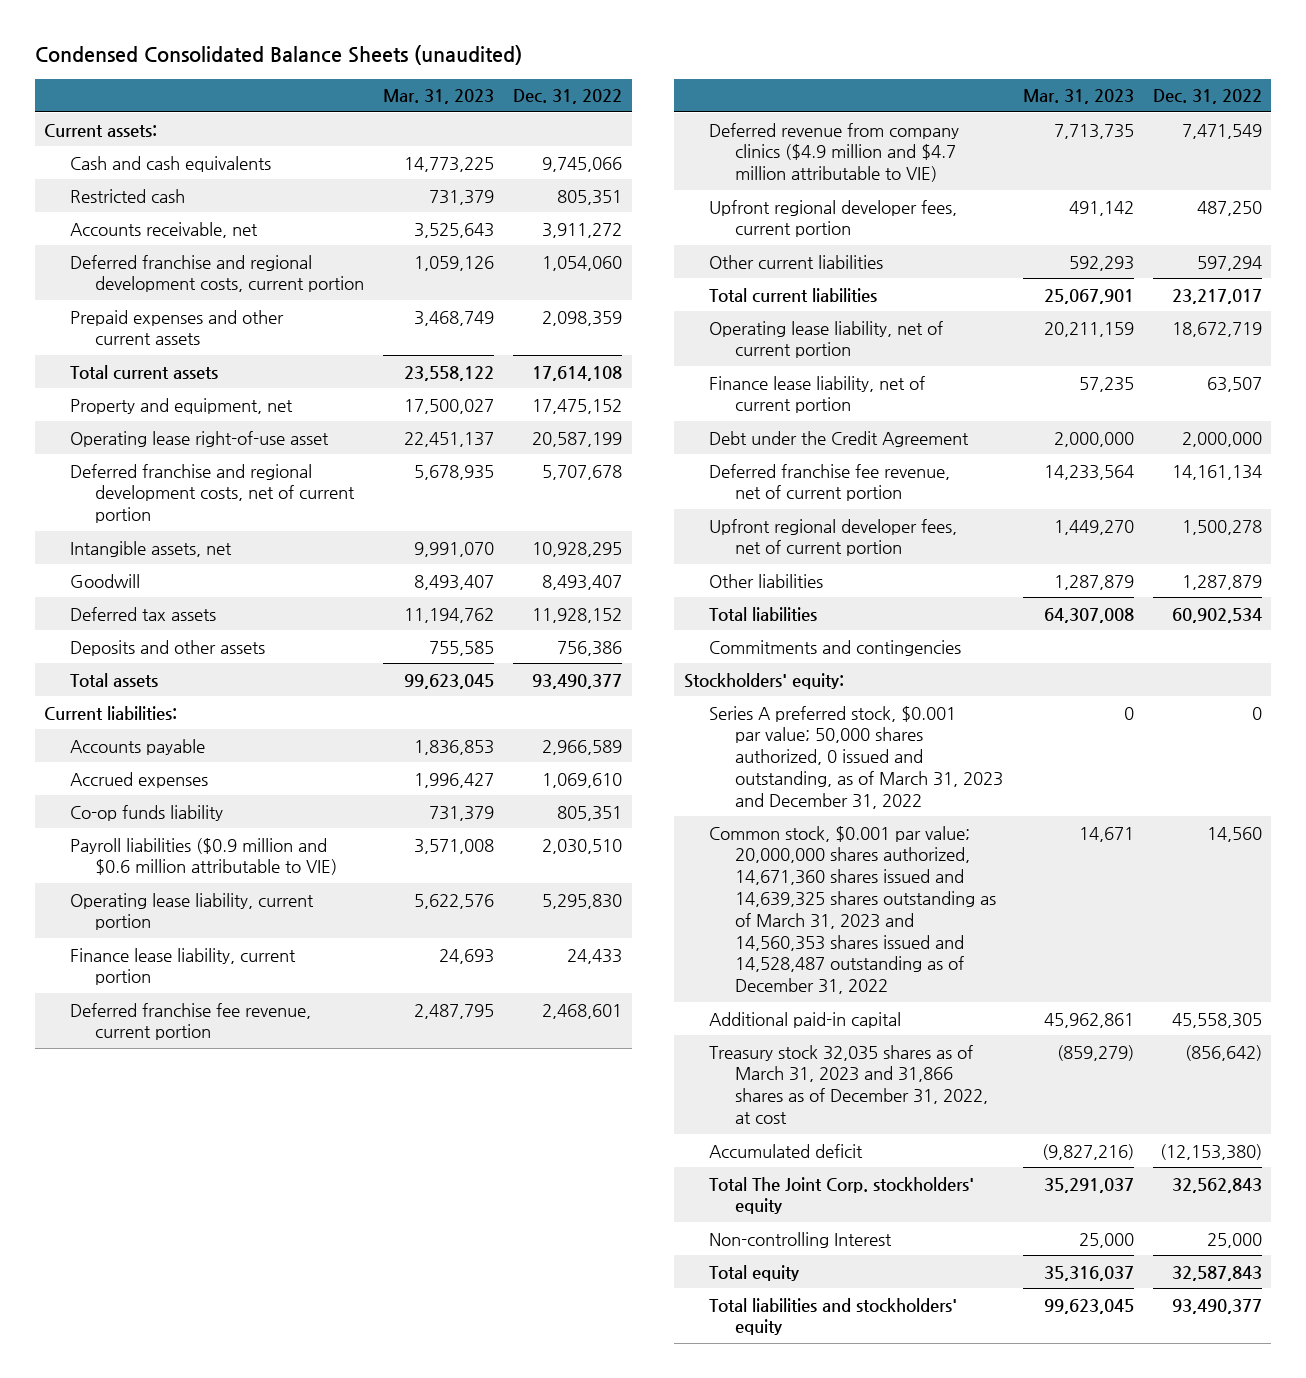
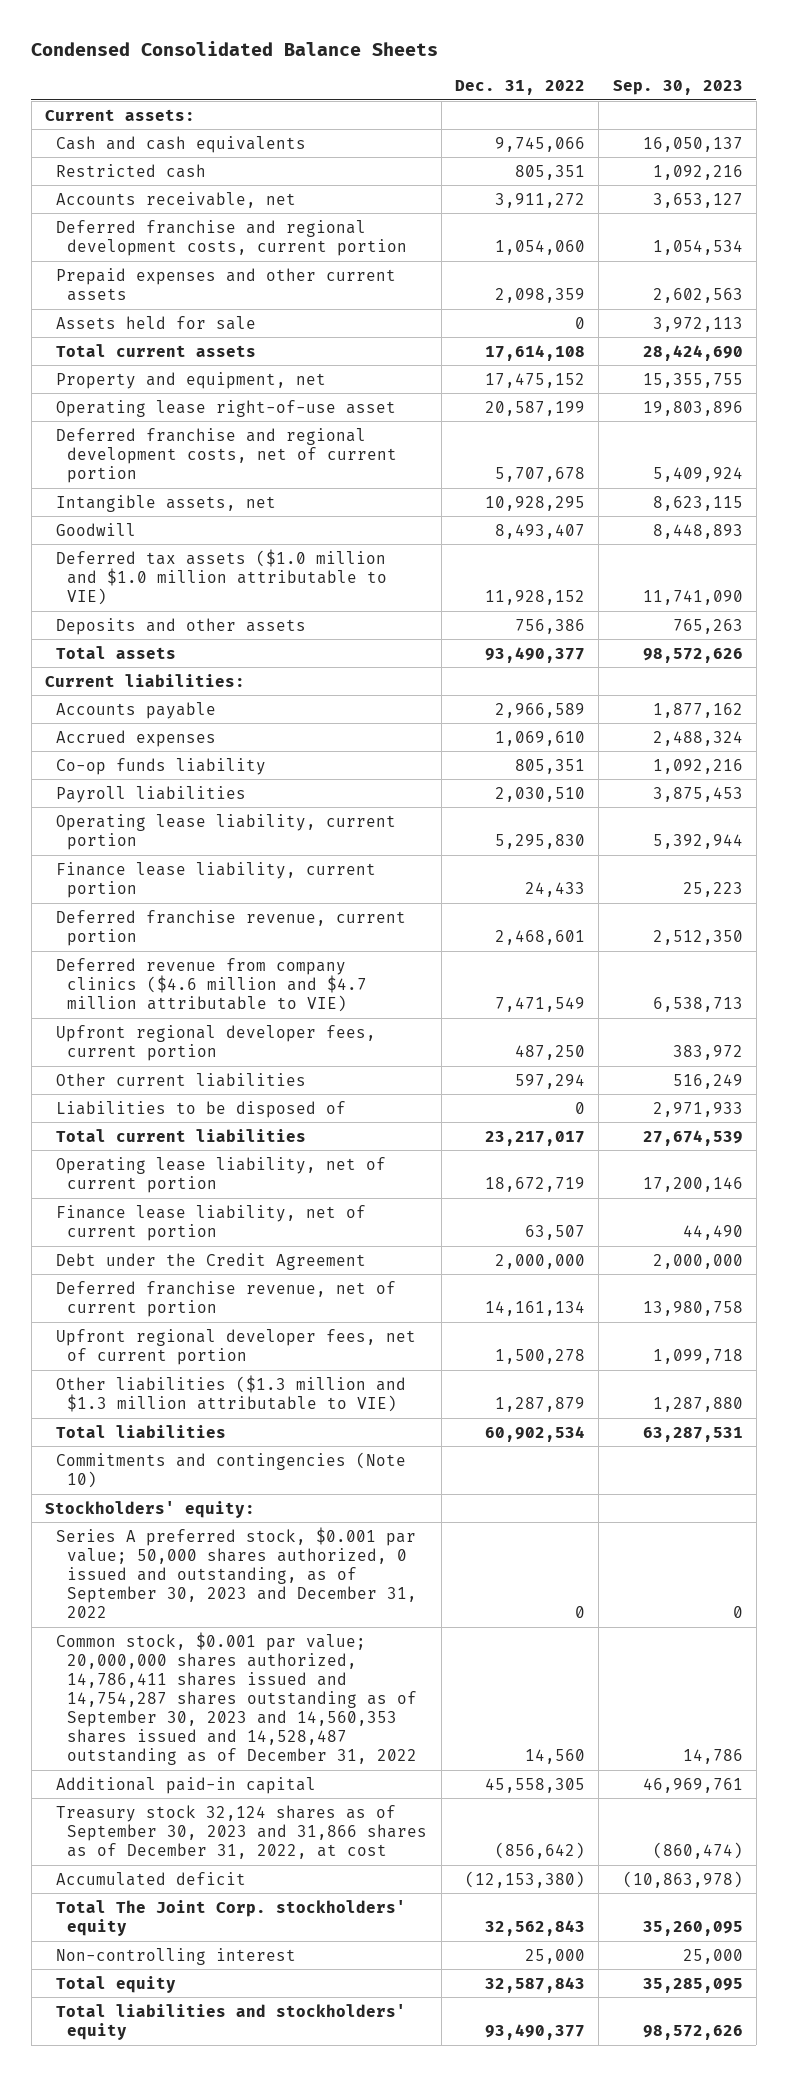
- Condensed Consolidated Balance Sheets (unaudited)
+ Condensed Consolidated Balance Sheets
- | Mar. 31, 2023 | Dec. 31, 2022
+ | Dec. 31, 2022 | Sep. 30, 2023
+ Assets held for sale | 0 | 3,972,113
- Deferred tax assets | 11,194,762 | 11,928,152
+ Deferred tax assets ($1.0 million and $1.0 million attributable to VIE) | 11,928,152 | 11,741,090
- Payroll liabilities ($0.9 million and $0.6 million attributable to VIE) | 3,571,008 | 2,030,510
+ Payroll liabilities | 2,030,510 | 3,875,453
- Deferred franchise fee revenue, current portion | 2,487,795 | 2,468,601
- Deferred revenue from company clinics ($4.9 million and $4.7 million attributable to VIE) | 7,713,735 | 7,471,549
+ Deferred franchise revenue, current portion | 2,468,601 | 2,512,350
+ Deferred revenue from company clinics ($4.6 million and $4.7 million attributable to VIE) | 7,471,549 | 6,538,713
+ Liabilities to be disposed of | 0 | 2,971,933
- Deferred franchise fee revenue, net of current portion | 14,233,564 | 14,161,134
+ Deferred franchise revenue, net of current portion | 14,161,134 | 13,980,758
- Other liabilities | 1,287,879 | 1,287,879
+ Other liabilities ($1.3 million and $1.3 million attributable to VIE) | 1,287,879 | 1,287,880
- Commitments and contingencies
+ Commitments and contingencies (Note 10)
- Series A preferred stock, $0.001 par value; 50,000 shares authorized, 0 issued and outstanding, as of March 31, 2023 and December 31, 2022 | 0 | 0
- Common stock, $0.001 par value; 20,000,000 shares authorized, 14,671,360 shares issued and 14,639,325 shares outstanding as of March 31, 2023 and 14,560,353 shares issued and 14,528,487 outstanding as of December 31, 2022 | 14,671 | 14,560
+ Series A preferred stock, $0.001 par value; 50,000 shares authorized, 0 issued and outstanding, as of September 30, 2023 and December 31, 2022 | 0 | 0
+ Common stock, $0.001 par value; 20,000,000 shares authorized, 14,786,411 shares issued and 14,754,287 shares outstanding as of September 30, 2023 and 14,560,353 shares issued and 14,528,487 outstanding as of December 31, 2022 | 14,560 | 14,786
- Treasury stock 32,035 shares as of March 31, 2023 and 31,866 shares as of December 31, 2022, at cost | (859,279) | (856,642)
+ Treasury stock 32,124 shares as of September 30, 2023 and 31,866 shares as of December 31, 2022, at cost | (856,642) | (860,474)
- Non-controlling Interest | 25,000 | 25,000
+ Non-controlling interest | 25,000 | 25,000

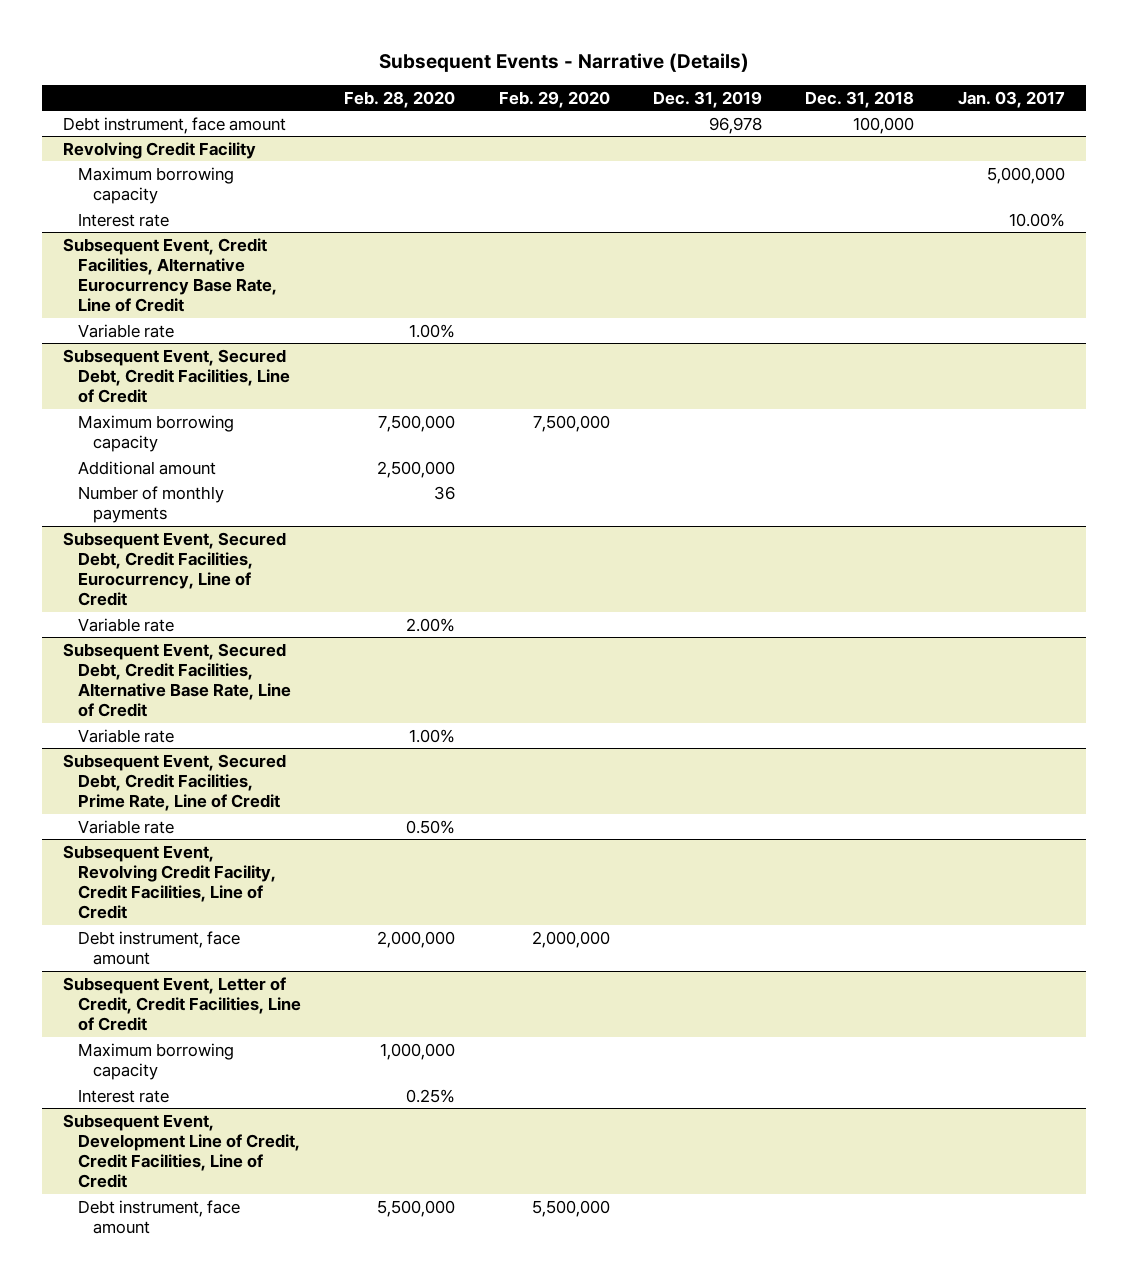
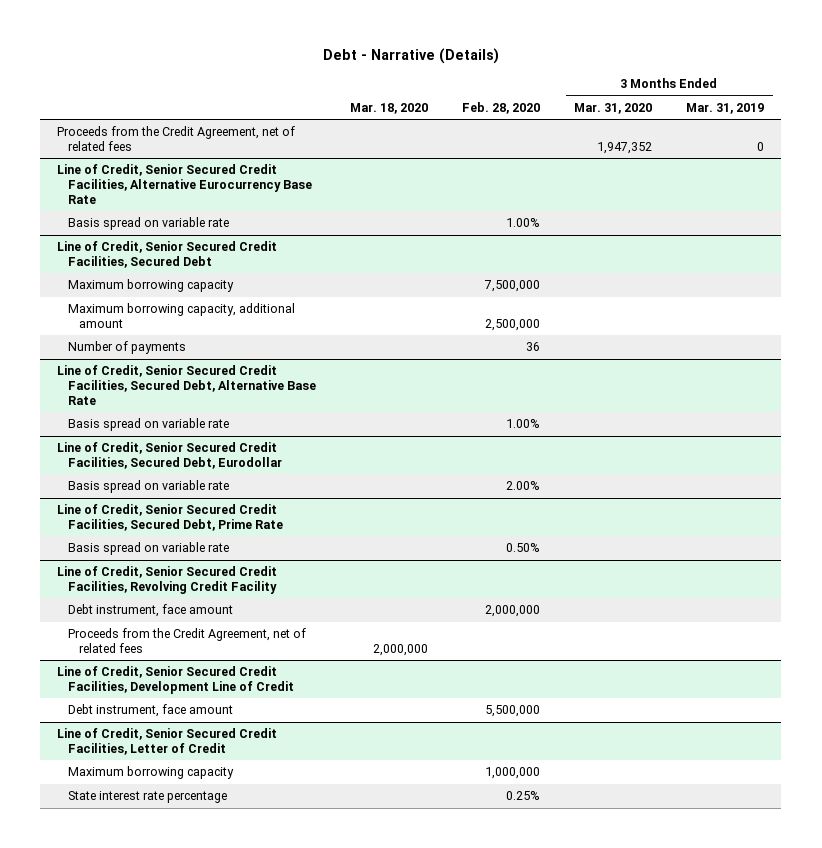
- Subsequent Events - Narrative (Details)
+ Debt - Narrative (Details)
- | Feb. 28, 2020 | Feb. 29, 2020 | Dec. 31, 2019 | Dec. 31, 2018 | Jan. 03, 2017
+ | Mar. 18, 2020 | Feb. 28, 2020 | 3 Months Ended Mar. 31, 2020 | 3 Months Ended Mar. 31, 2019
- Debt instrument, face amount | | | 96,978 | 100,000 |
- Revolving Credit Facility
- Maximum borrowing capacity | | | | | 5,000,000
- Interest rate | | | | | 10.00%
- Subsequent Event, Credit Facilities, Alternative Eurocurrency Base Rate, Line of Credit
- Variable rate | 1.00% | | | |
- Subsequent Event, Secured Debt, Credit Facilities, Line of Credit
+ Proceeds from the Credit Agreement, net of related fees | | | 1,947,352 | 0
+ Line of Credit, Senior Secured Credit Facilities, Alternative Eurocurrency Base Rate
+ Basis spread on variable rate | | 1.00% | |
+ Line of Credit, Senior Secured Credit Facilities, Secured Debt
- Additional amount | 2,500,000 | | | |
- Number of monthly payments | 36 | | | |
- Subsequent Event, Secured Debt, Credit Facilities, Eurocurrency, Line of Credit
- Variable rate | 2.00% | | | |
- Subsequent Event, Secured Debt, Credit Facilities, Alternative Base Rate, Line of Credit
- Variable rate | 1.00% | | | |
- Subsequent Event, Secured Debt, Credit Facilities, Prime Rate, Line of Credit
- Variable rate | 0.50% | | | |
- Subsequent Event, Revolving Credit Facility, Credit Facilities, Line of Credit
+ Maximum borrowing capacity, additional amount | | 2,500,000 | |
+ Number of payments | | 36 | |
+ Line of Credit, Senior Secured Credit Facilities, Secured Debt, Alternative Base Rate
+ Basis spread on variable rate | | 1.00% | |
+ Line of Credit, Senior Secured Credit Facilities, Secured Debt, Eurodollar
+ Basis spread on variable rate | | 2.00% | |
+ Line of Credit, Senior Secured Credit Facilities, Secured Debt, Prime Rate
+ Basis spread on variable rate | | 0.50% | |
+ Line of Credit, Senior Secured Credit Facilities, Revolving Credit Facility
- Subsequent Event, Letter of Credit, Credit Facilities, Line of Credit
- Maximum borrowing capacity | 1,000,000 | | | |
- Interest rate | 0.25% | | | |
- Subsequent Event, Development Line of Credit, Credit Facilities, Line of Credit
+ Proceeds from the Credit Agreement, net of related fees | 2,000,000 | | |
+ Line of Credit, Senior Secured Credit Facilities, Development Line of Credit
+ Line of Credit, Senior Secured Credit Facilities, Letter of Credit
+ Maximum borrowing capacity | | 1,000,000 | |
+ State interest rate percentage | | 0.25% | |

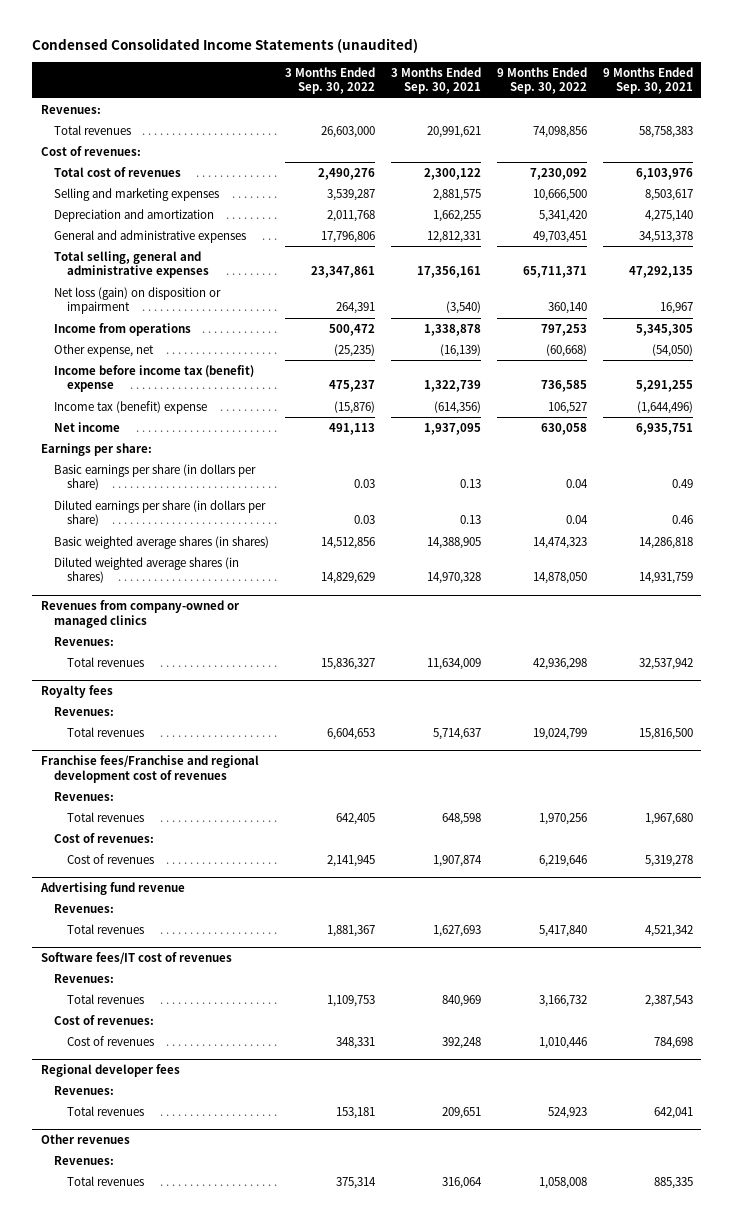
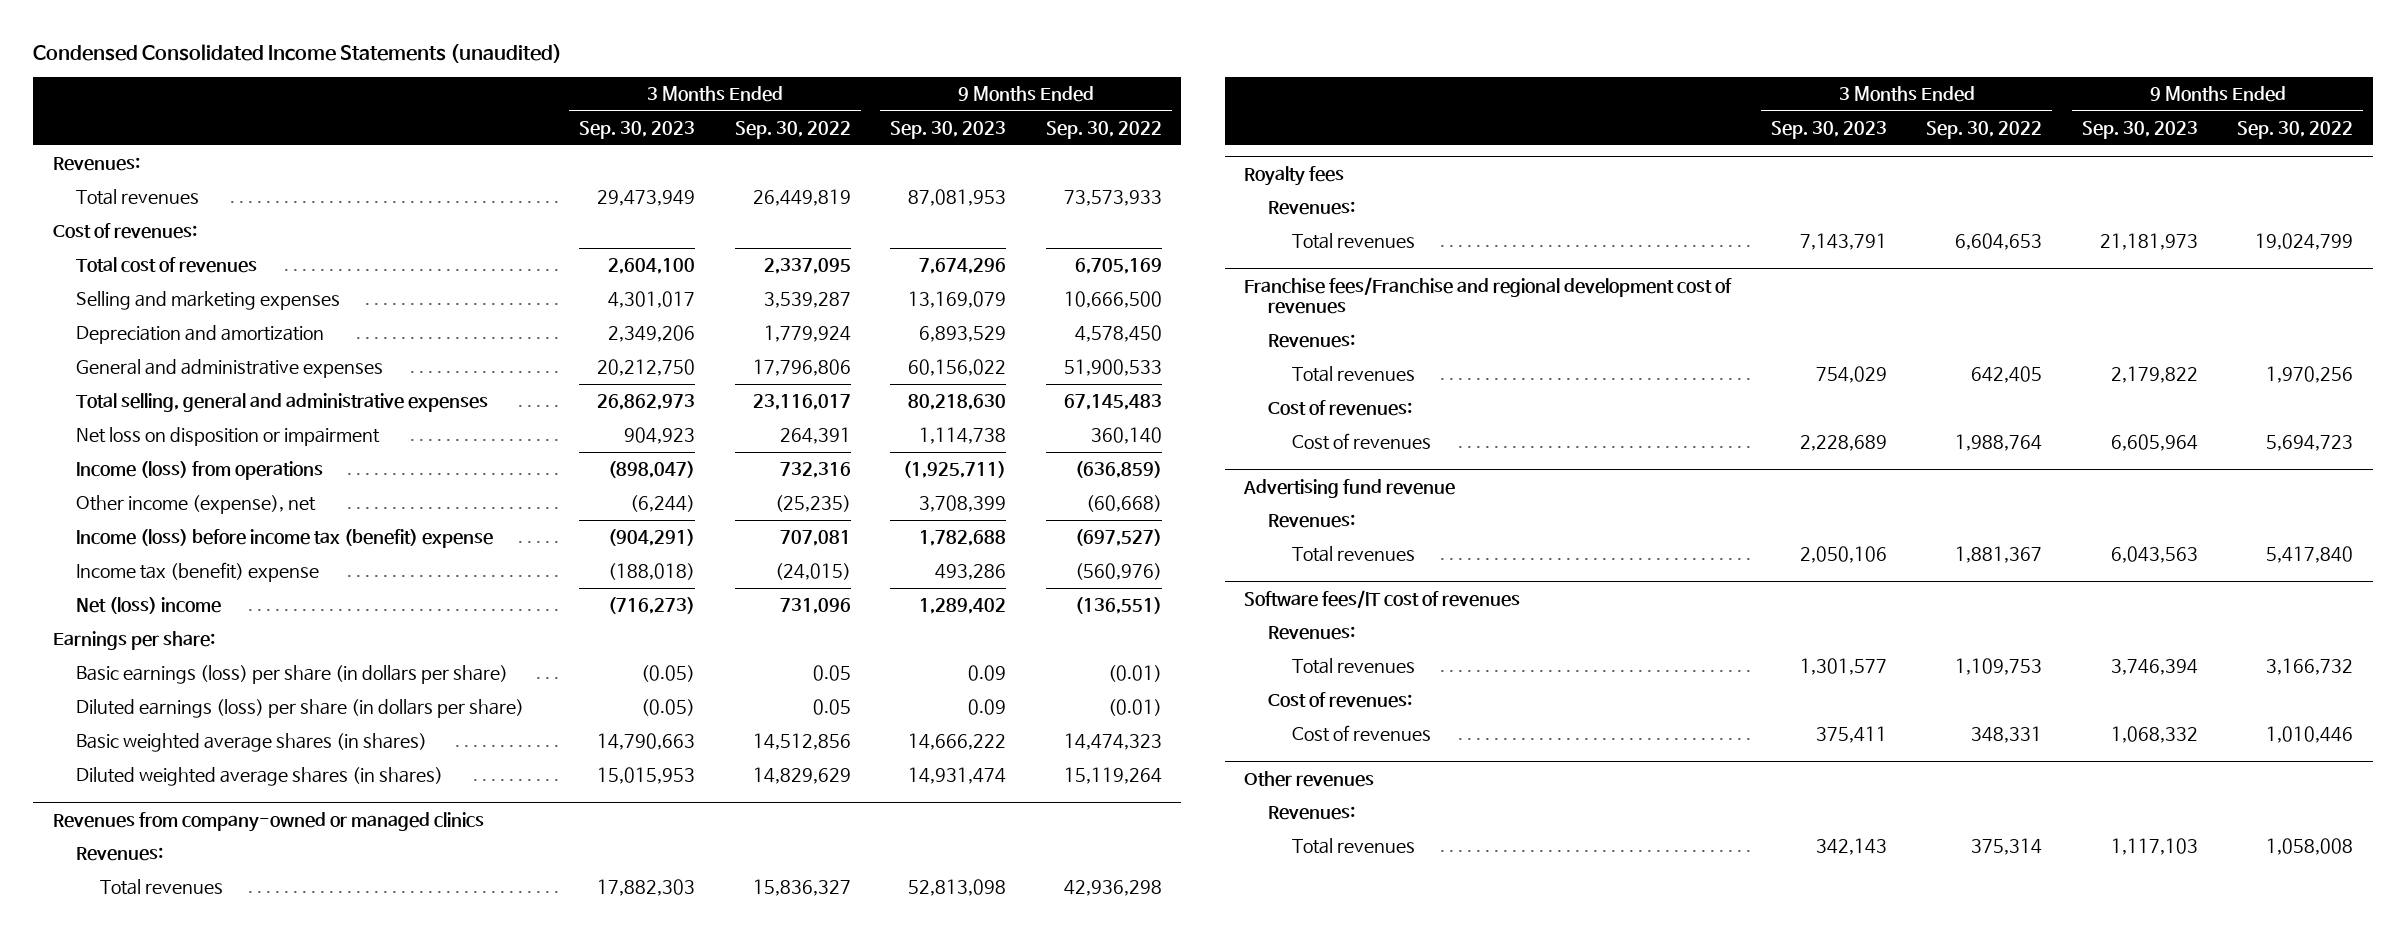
- | 3 Months Ended Sep. 30, 2022 | 3 Months Ended Sep. 30, 2021 | 9 Months Ended Sep. 30, 2022 | 9 Months Ended Sep. 30, 2021
+ | 3 Months Ended Sep. 30, 2023 | 3 Months Ended Sep. 30, 2022 | 9 Months Ended Sep. 30, 2023 | 9 Months Ended Sep. 30, 2022
- Total revenues | 26,603,000 | 20,991,621 | 74,098,856 | 58,758,383
+ Total revenues | 29,473,949 | 26,449,819 | 87,081,953 | 73,573,933
- Total cost of revenues | 2,490,276 | 2,300,122 | 7,230,092 | 6,103,976
+ Total cost of revenues | 2,604,100 | 2,337,095 | 7,674,296 | 6,705,169
- Depreciation and amortization | 2,011,768 | 1,662,255 | 5,341,420 | 4,275,140
- General and administrative expenses | 17,796,806 | 12,812,331 | 49,703,451 | 34,513,378
- Total selling, general and administrative expenses | 23,347,861 | 17,356,161 | 65,711,371 | 47,292,135
- Net loss (gain) on disposition or impairment | 264,391 | (3,540) | 360,140 | 16,967
- Income from operations | 500,472 | 1,338,878 | 797,253 | 5,345,305
- Other expense, net | (25,235) | (16,139) | (60,668) | (54,050)
- Income before income tax (benefit) expense | 475,237 | 1,322,739 | 736,585 | 5,291,255
- Income tax (benefit) expense | (15,876) | (614,356) | 106,527 | (1,644,496)
- Net income | 491,113 | 1,937,095 | 630,058 | 6,935,751
+ Depreciation and amortization | 2,349,206 | 1,779,924 | 6,893,529 | 4,578,450
+ General and administrative expenses | 20,212,750 | 17,796,806 | 60,156,022 | 51,900,533
+ Total selling, general and administrative expenses | 26,862,973 | 23,116,017 | 80,218,630 | 67,145,483
+ Net loss on disposition or impairment | 904,923 | 264,391 | 1,114,738 | 360,140
+ Income (loss) from operations | (898,047) | 732,316 | (1,925,711) | (636,859)
+ Other income (expense), net | (6,244) | (25,235) | 3,708,399 | (60,668)
+ Income (loss) before income tax (benefit) expense | (904,291) | 707,081 | 1,782,688 | (697,527)
+ Income tax (benefit) expense | (188,018) | (24,015) | 493,286 | (560,976)
+ Net (loss) income | (716,273) | 731,096 | 1,289,402 | (136,551)
- Basic earnings per share (in dollars per share) | 0.03 | 0.13 | 0.04 | 0.49
- Diluted earnings per share (in dollars per share) | 0.03 | 0.13 | 0.04 | 0.46
+ Basic earnings (loss) per share (in dollars per share) | (0.05) | 0.05 | 0.09 | (0.01)
+ Diluted earnings (loss) per share (in dollars per share) | (0.05) | 0.05 | 0.09 | (0.01)
- Diluted weighted average shares (in shares) | 14,829,629 | 14,970,328 | 14,878,050 | 14,931,759
+ Diluted weighted average shares (in shares) | 15,015,953 | 14,829,629 | 14,931,474 | 15,119,264
@ Franchise fees/Franchise and regional development cost of revenues
- Cost of revenues | 2,141,945 | 1,907,874 | 6,219,646 | 5,319,278
+ Cost of revenues | 2,228,689 | 1,988,764 | 6,605,964 | 5,694,723
- Regional developer fees
- Revenues:
- Total revenues | 153,181 | 209,651 | 524,923 | 642,041

